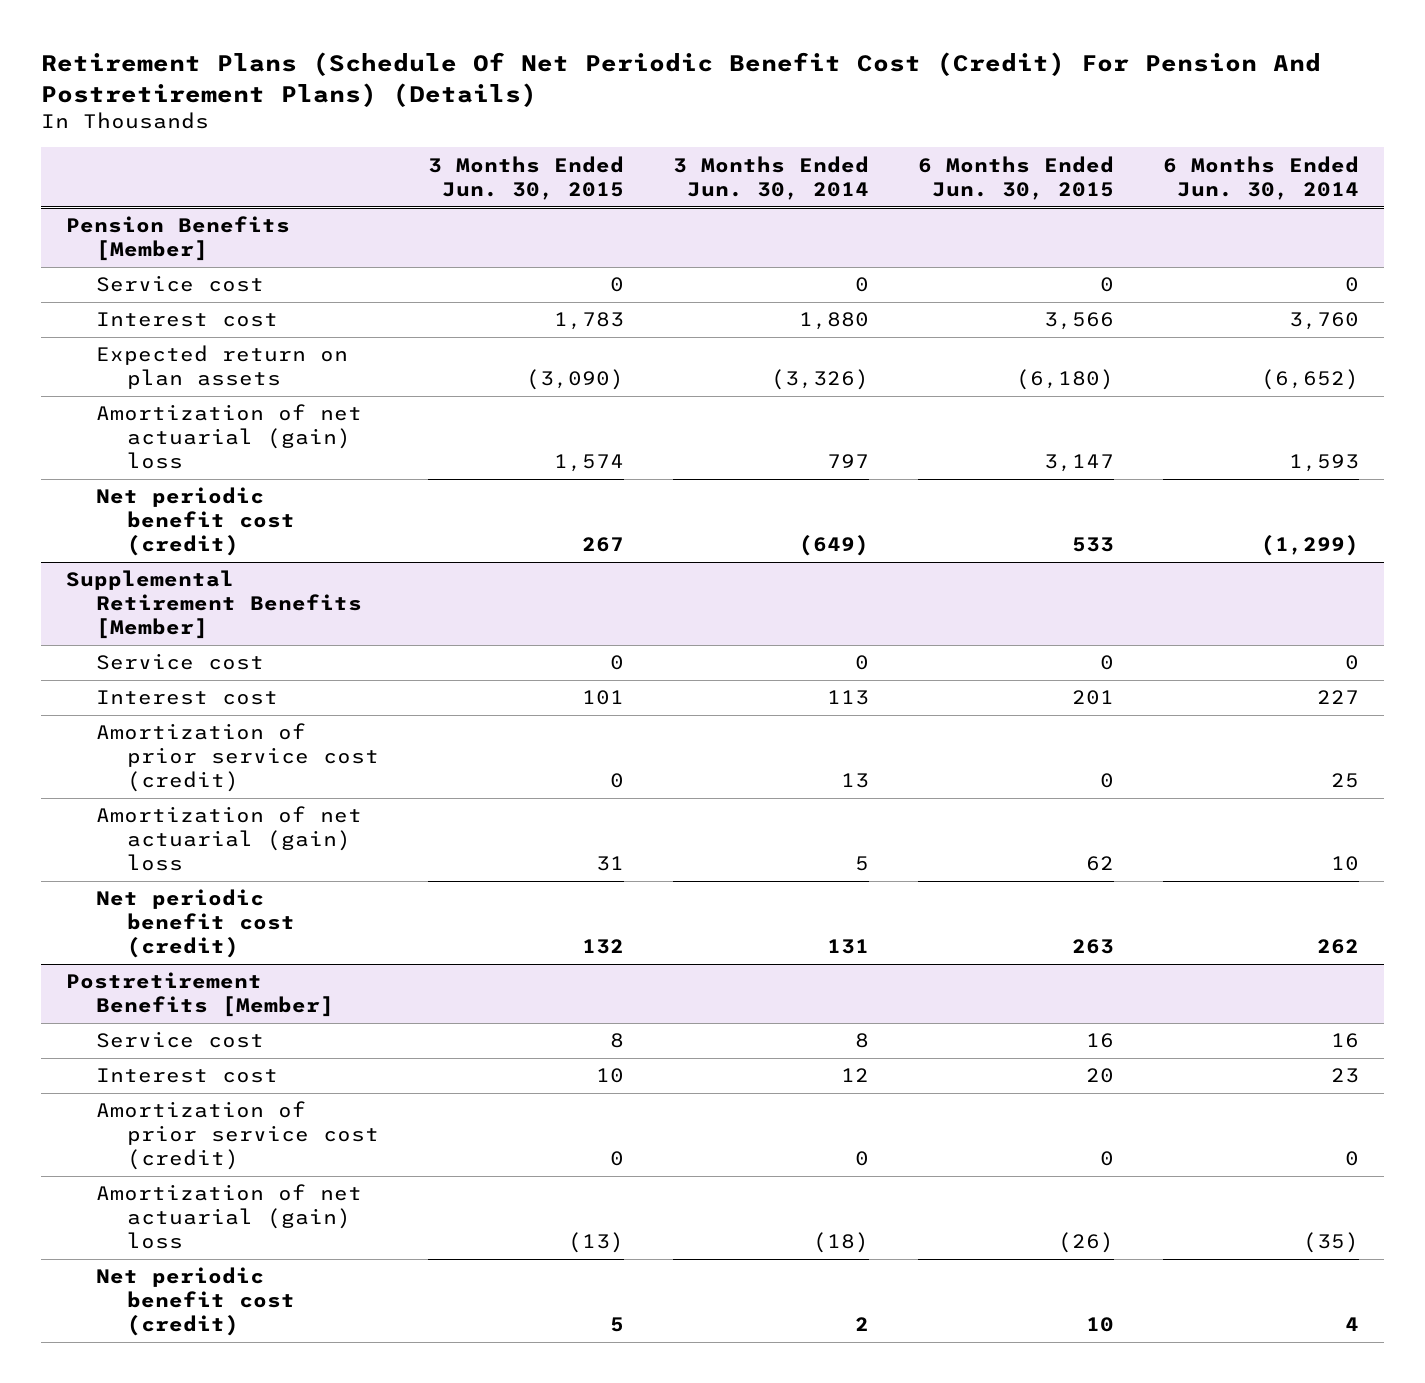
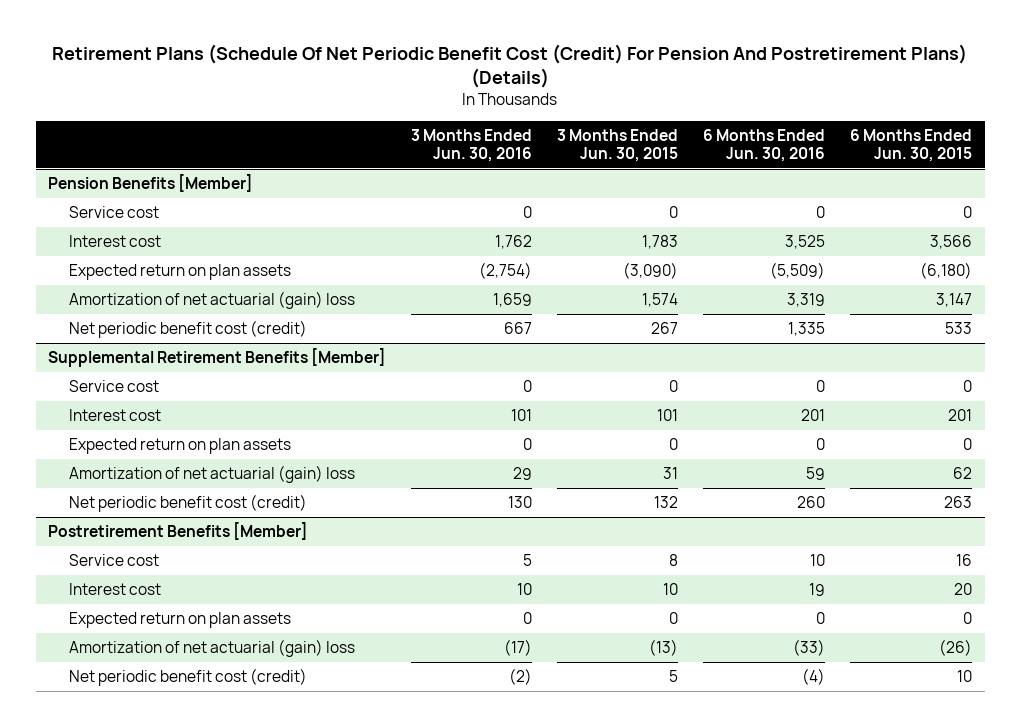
- | 3 Months Ended Jun. 30, 2015 | 3 Months Ended Jun. 30, 2014 | 6 Months Ended Jun. 30, 2015 | 6 Months Ended Jun. 30, 2014
+ | 3 Months Ended Jun. 30, 2016 | 3 Months Ended Jun. 30, 2015 | 6 Months Ended Jun. 30, 2016 | 6 Months Ended Jun. 30, 2015
@ Supplemental Retirement Benefits [Member]
- Amortization of prior service cost (credit) | 0 | 13 | 0 | 25
+ Expected return on plan assets | 0 | 0 | 0 | 0
@ Postretirement Benefits [Member]
- Amortization of prior service cost (credit) | 0 | 0 | 0 | 0
+ Expected return on plan assets | 0 | 0 | 0 | 0

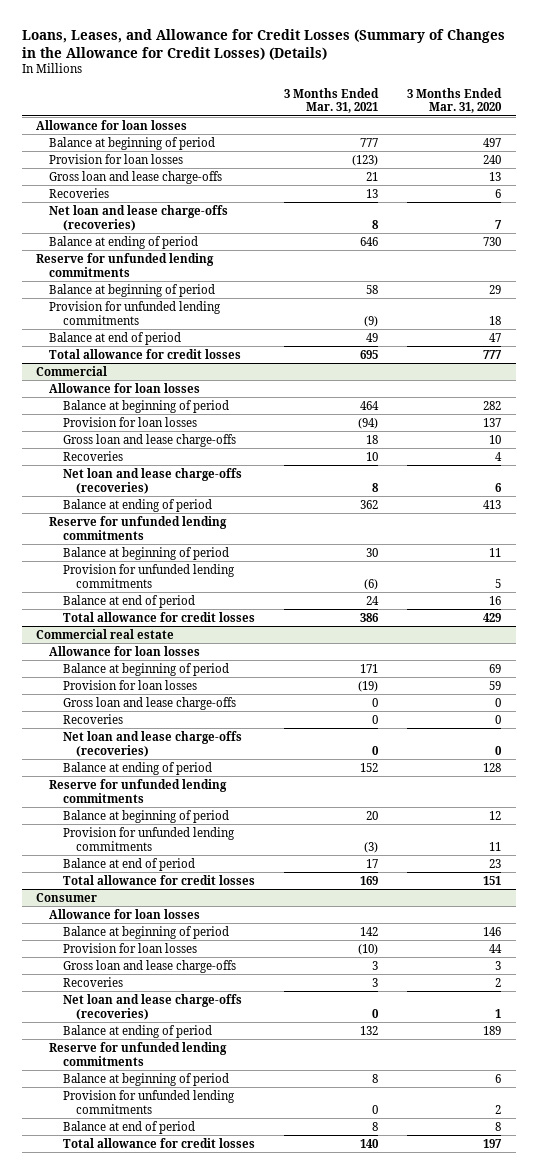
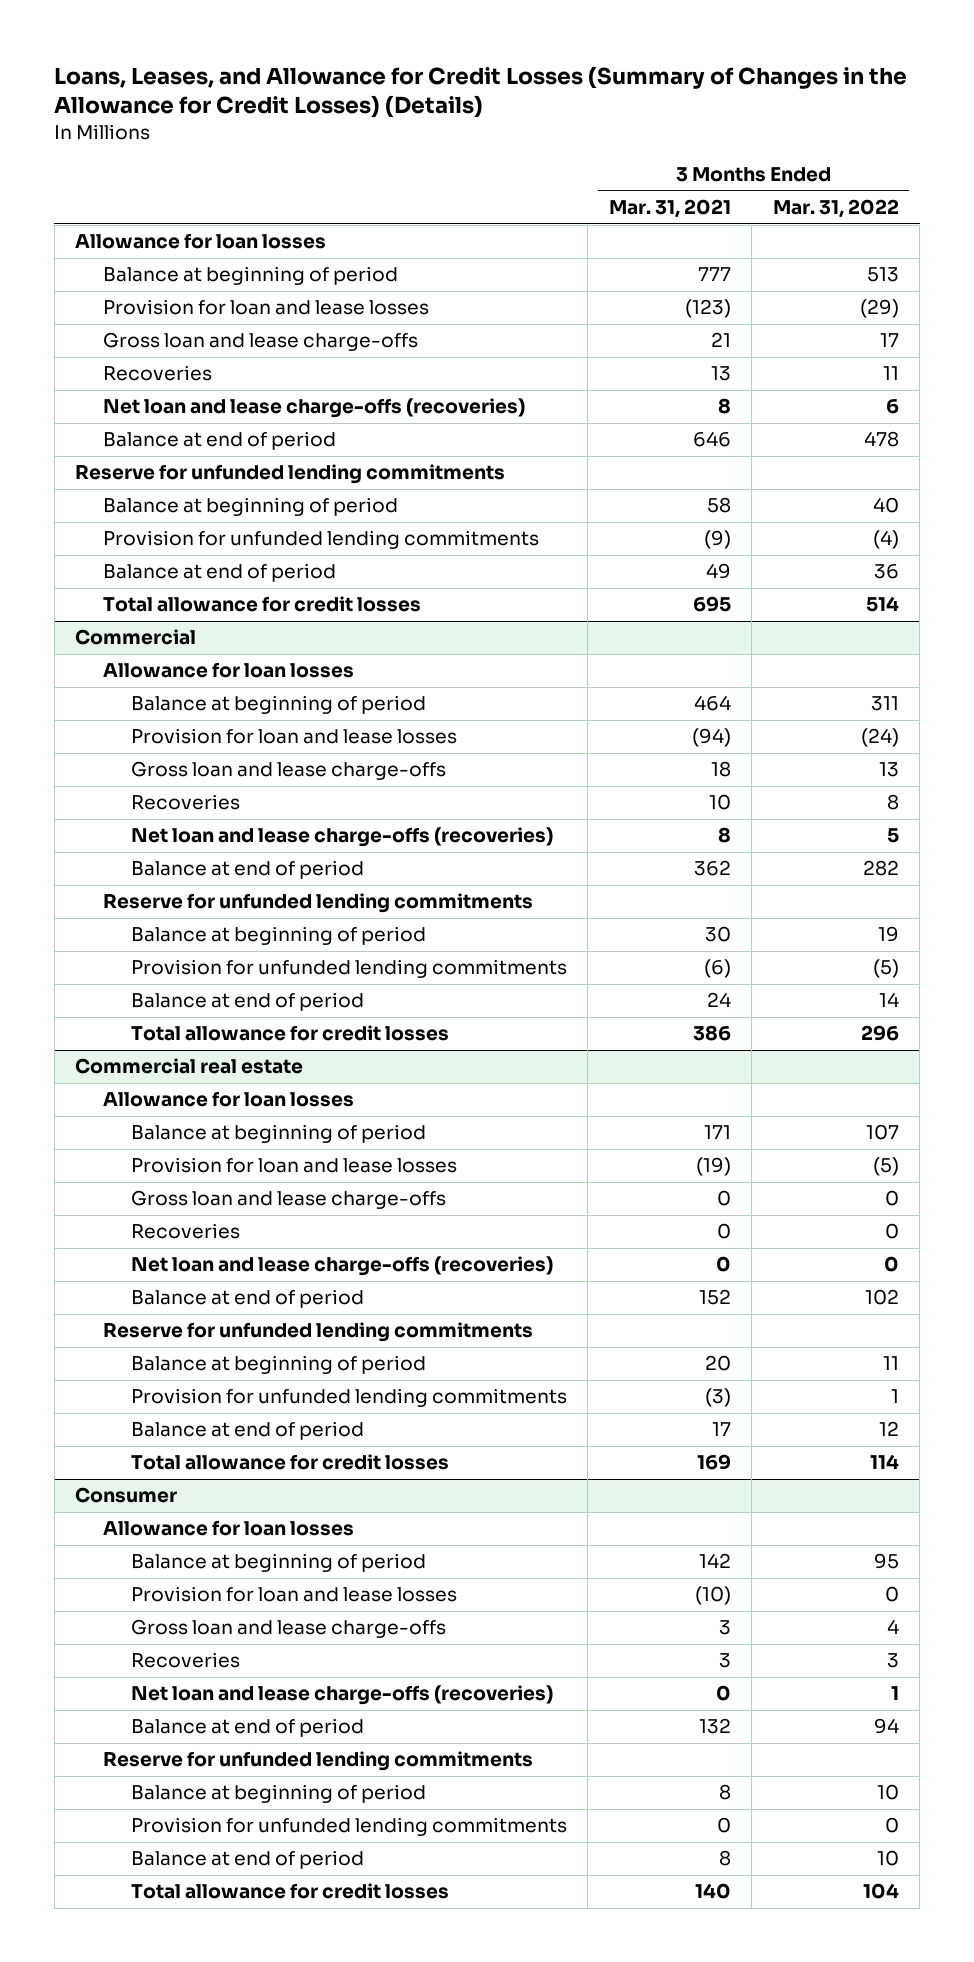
- | 3 Months Ended Mar. 31, 2021 | 3 Months Ended Mar. 31, 2020
+ | 3 Months Ended Mar. 31, 2021 | 3 Months Ended Mar. 31, 2022
- Provision for loan losses | (123) | 240
+ Provision for loan and lease losses | (123) | (29)
- Balance at ending of period | 646 | 730
+ Balance at end of period | 646 | 478
@ Commercial
- Provision for loan losses | (94) | 137
+ Provision for loan and lease losses | (94) | (24)
- Balance at ending of period | 362 | 413
+ Balance at end of period | 362 | 282
@ Commercial real estate
- Provision for loan losses | (19) | 59
+ Provision for loan and lease losses | (19) | (5)
- Balance at ending of period | 152 | 128
+ Balance at end of period | 152 | 102
@ Consumer
- Provision for loan losses | (10) | 44
+ Provision for loan and lease losses | (10) | 0
- Balance at ending of period | 132 | 189
+ Balance at end of period | 132 | 94

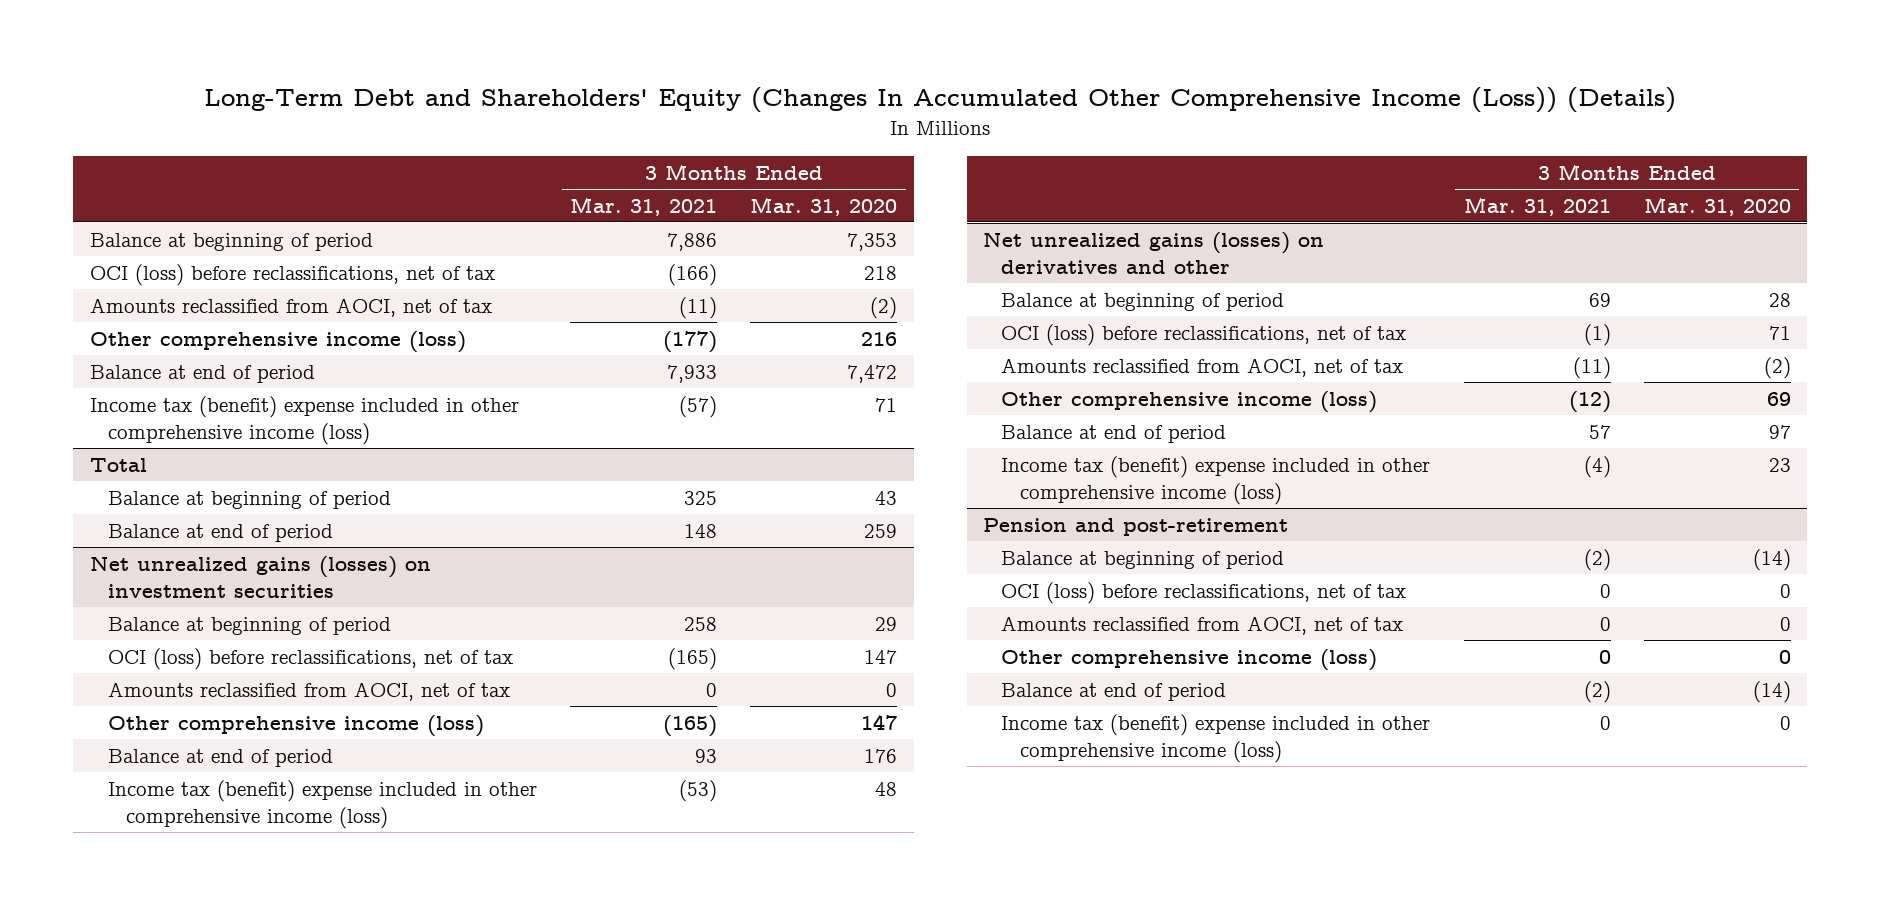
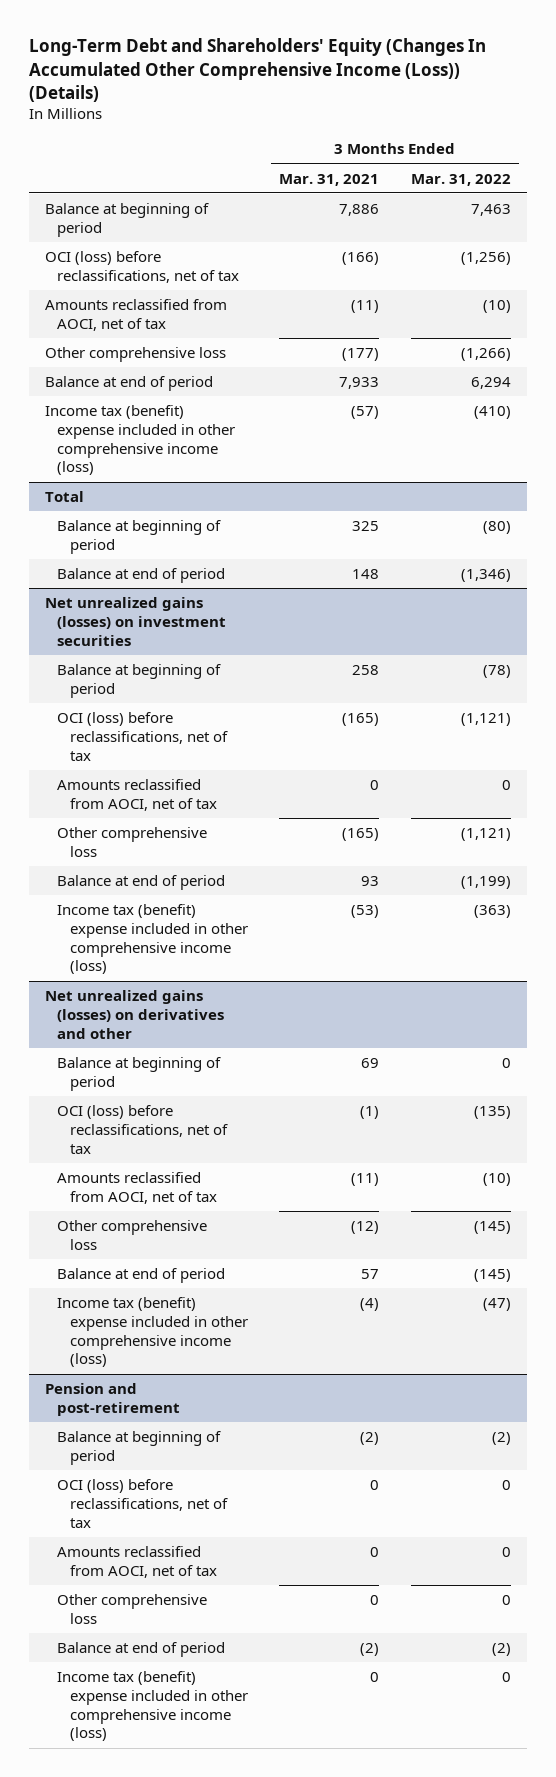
- | 3 Months Ended Mar. 31, 2021 | 3 Months Ended Mar. 31, 2020
+ | 3 Months Ended Mar. 31, 2021 | 3 Months Ended Mar. 31, 2022
- Other comprehensive income (loss) | (177) | 216
+ Other comprehensive loss | (177) | (1,266)
@ Net unrealized gains (losses) on investment securities
- Other comprehensive income (loss) | (165) | 147
+ Other comprehensive loss | (165) | (1,121)
@ Net unrealized gains (losses) on derivatives and other
- Other comprehensive income (loss) | (12) | 69
+ Other comprehensive loss | (12) | (145)
@ Pension and post-retirement
- Other comprehensive income (loss) | 0 | 0
+ Other comprehensive loss | 0 | 0

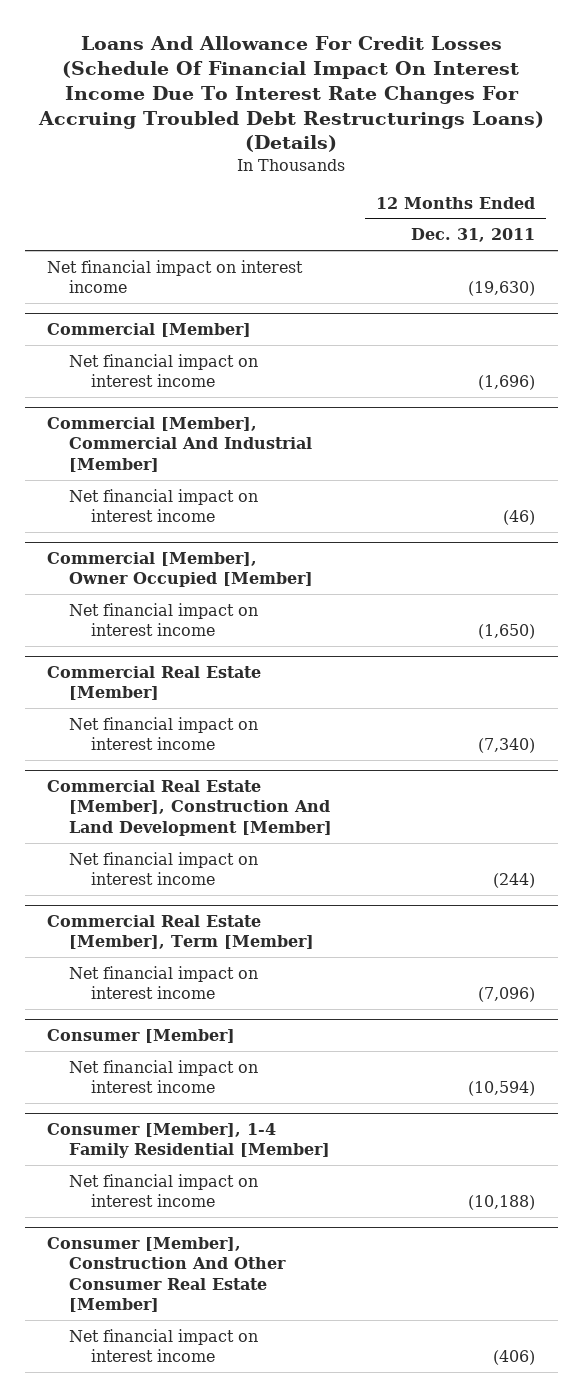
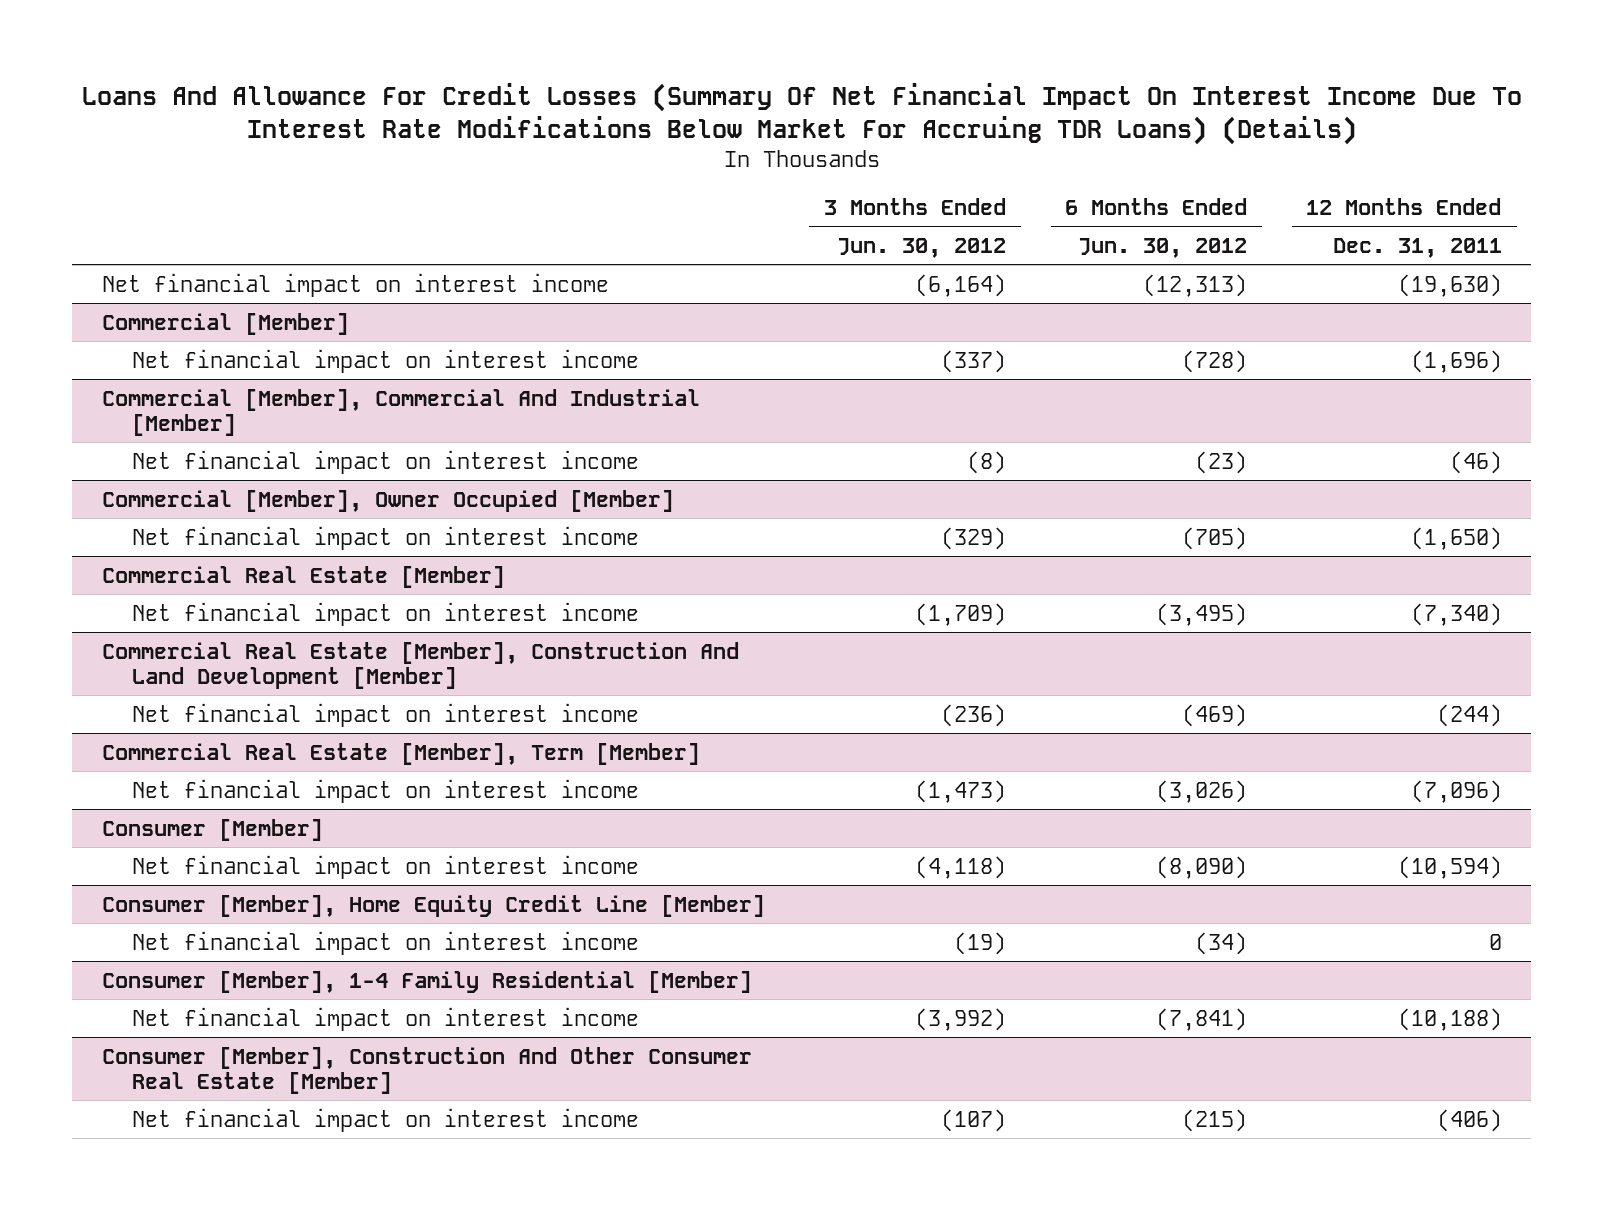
- Loans And Allowance For Credit Losses (Schedule Of Financial Impact On Interest Income Due To Interest Rate Changes For Accruing Troubled Debt Restructurings Loans) (Details)
+ Loans And Allowance For Credit Losses (Summary Of Net Financial Impact On Interest Income Due To Interest Rate Modifications Below Market For Accruing TDR Loans) (Details)
- | 12 Months Ended Dec. 31, 2011
+ | 3 Months Ended Jun. 30, 2012 | 6 Months Ended Jun. 30, 2012 | 12 Months Ended Dec. 31, 2011
+ Consumer [Member], Home Equity Credit Line [Member]
+ Net financial impact on interest income | (19) | (34) | 0

